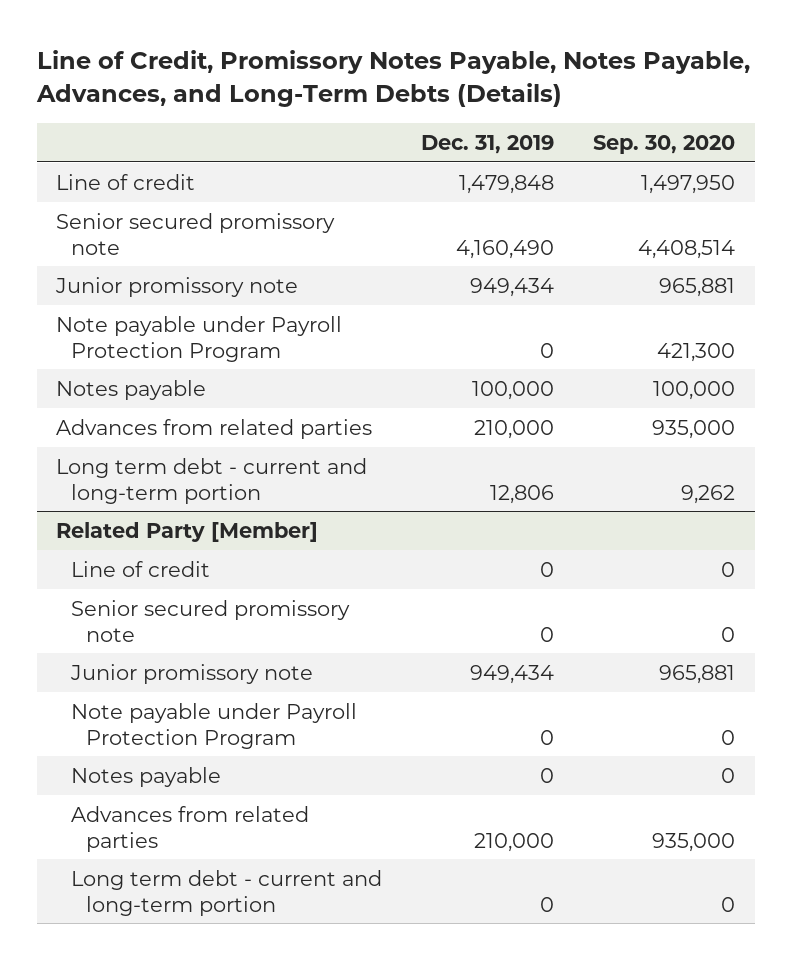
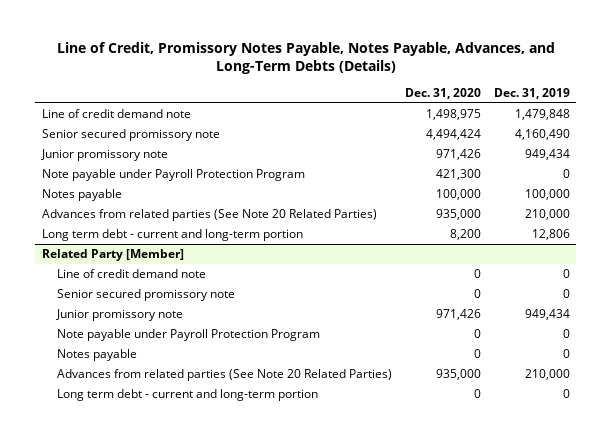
- | Dec. 31, 2019 | Sep. 30, 2020
+ | Dec. 31, 2020 | Dec. 31, 2019
- Line of credit | 1,479,848 | 1,497,950
+ Line of credit demand note | 1,498,975 | 1,479,848
- Advances from related parties | 210,000 | 935,000
+ Advances from related parties (See Note 20 Related Parties) | 935,000 | 210,000
@ Related Party [Member]
- Line of credit | 0 | 0
+ Line of credit demand note | 0 | 0
- Advances from related parties | 210,000 | 935,000
+ Advances from related parties (See Note 20 Related Parties) | 935,000 | 210,000

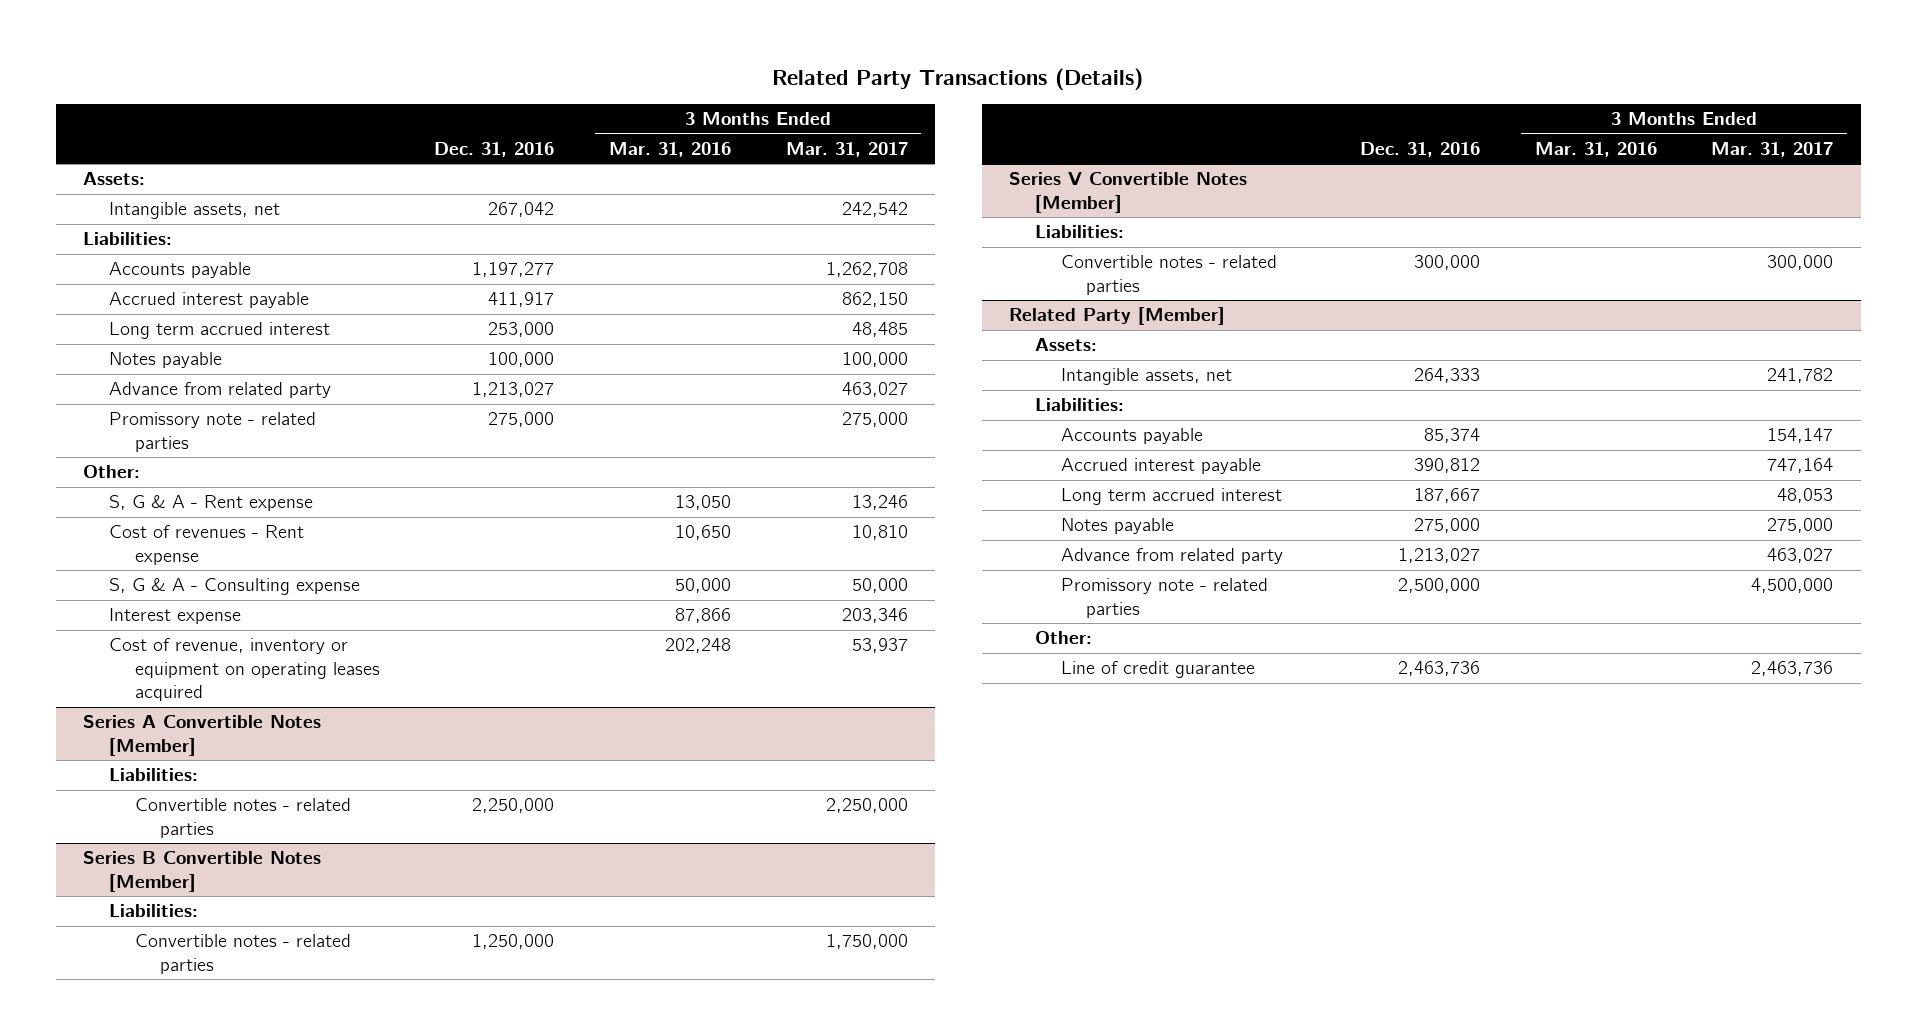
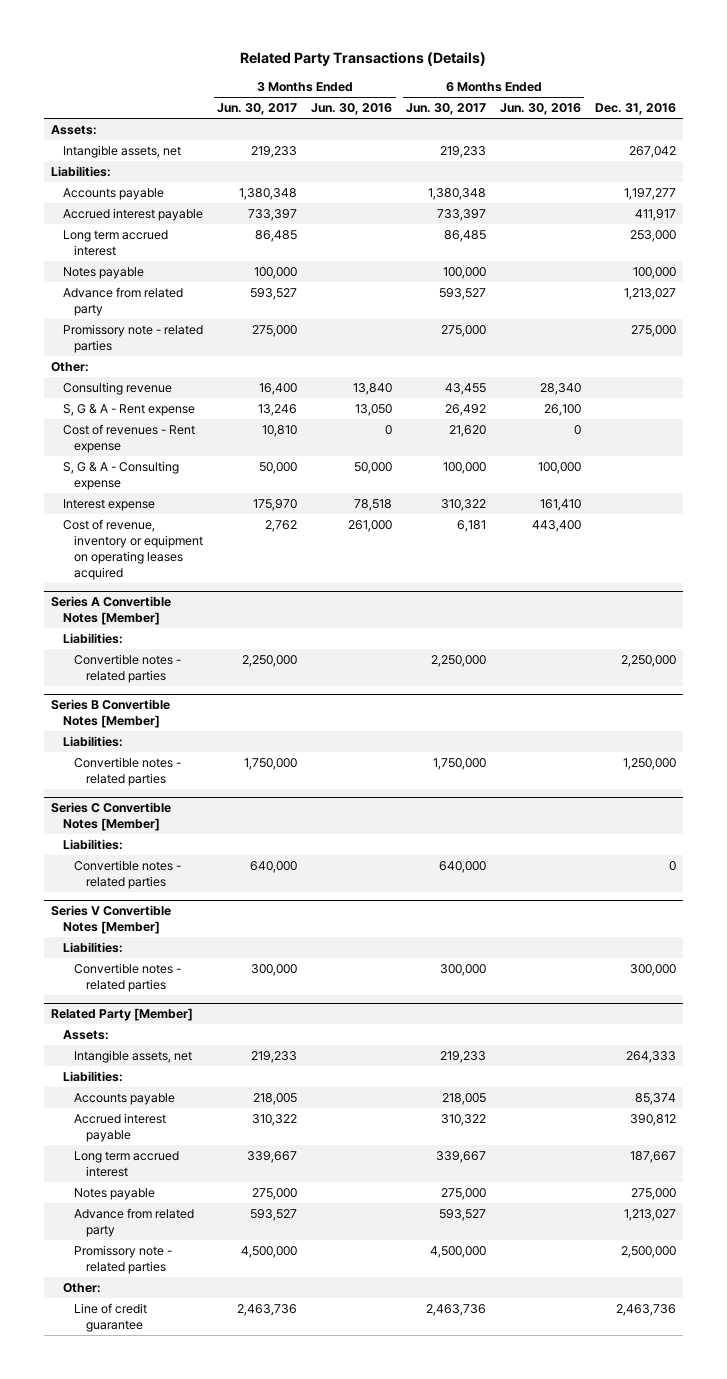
- | Dec. 31, 2016 | 3 Months Ended Mar. 31, 2016 | 3 Months Ended Mar. 31, 2017
+ | 3 Months Ended Jun. 30, 2017 | 3 Months Ended Jun. 30, 2016 | 6 Months Ended Jun. 30, 2017 | 6 Months Ended Jun. 30, 2016 | Dec. 31, 2016
+ Consulting revenue | 16,400 | 13,840 | 43,455 | 28,340 |
+ Series C Convertible Notes [Member]
+ Liabilities:
+ Convertible notes - related parties | 640,000 | | 640,000 | | 0

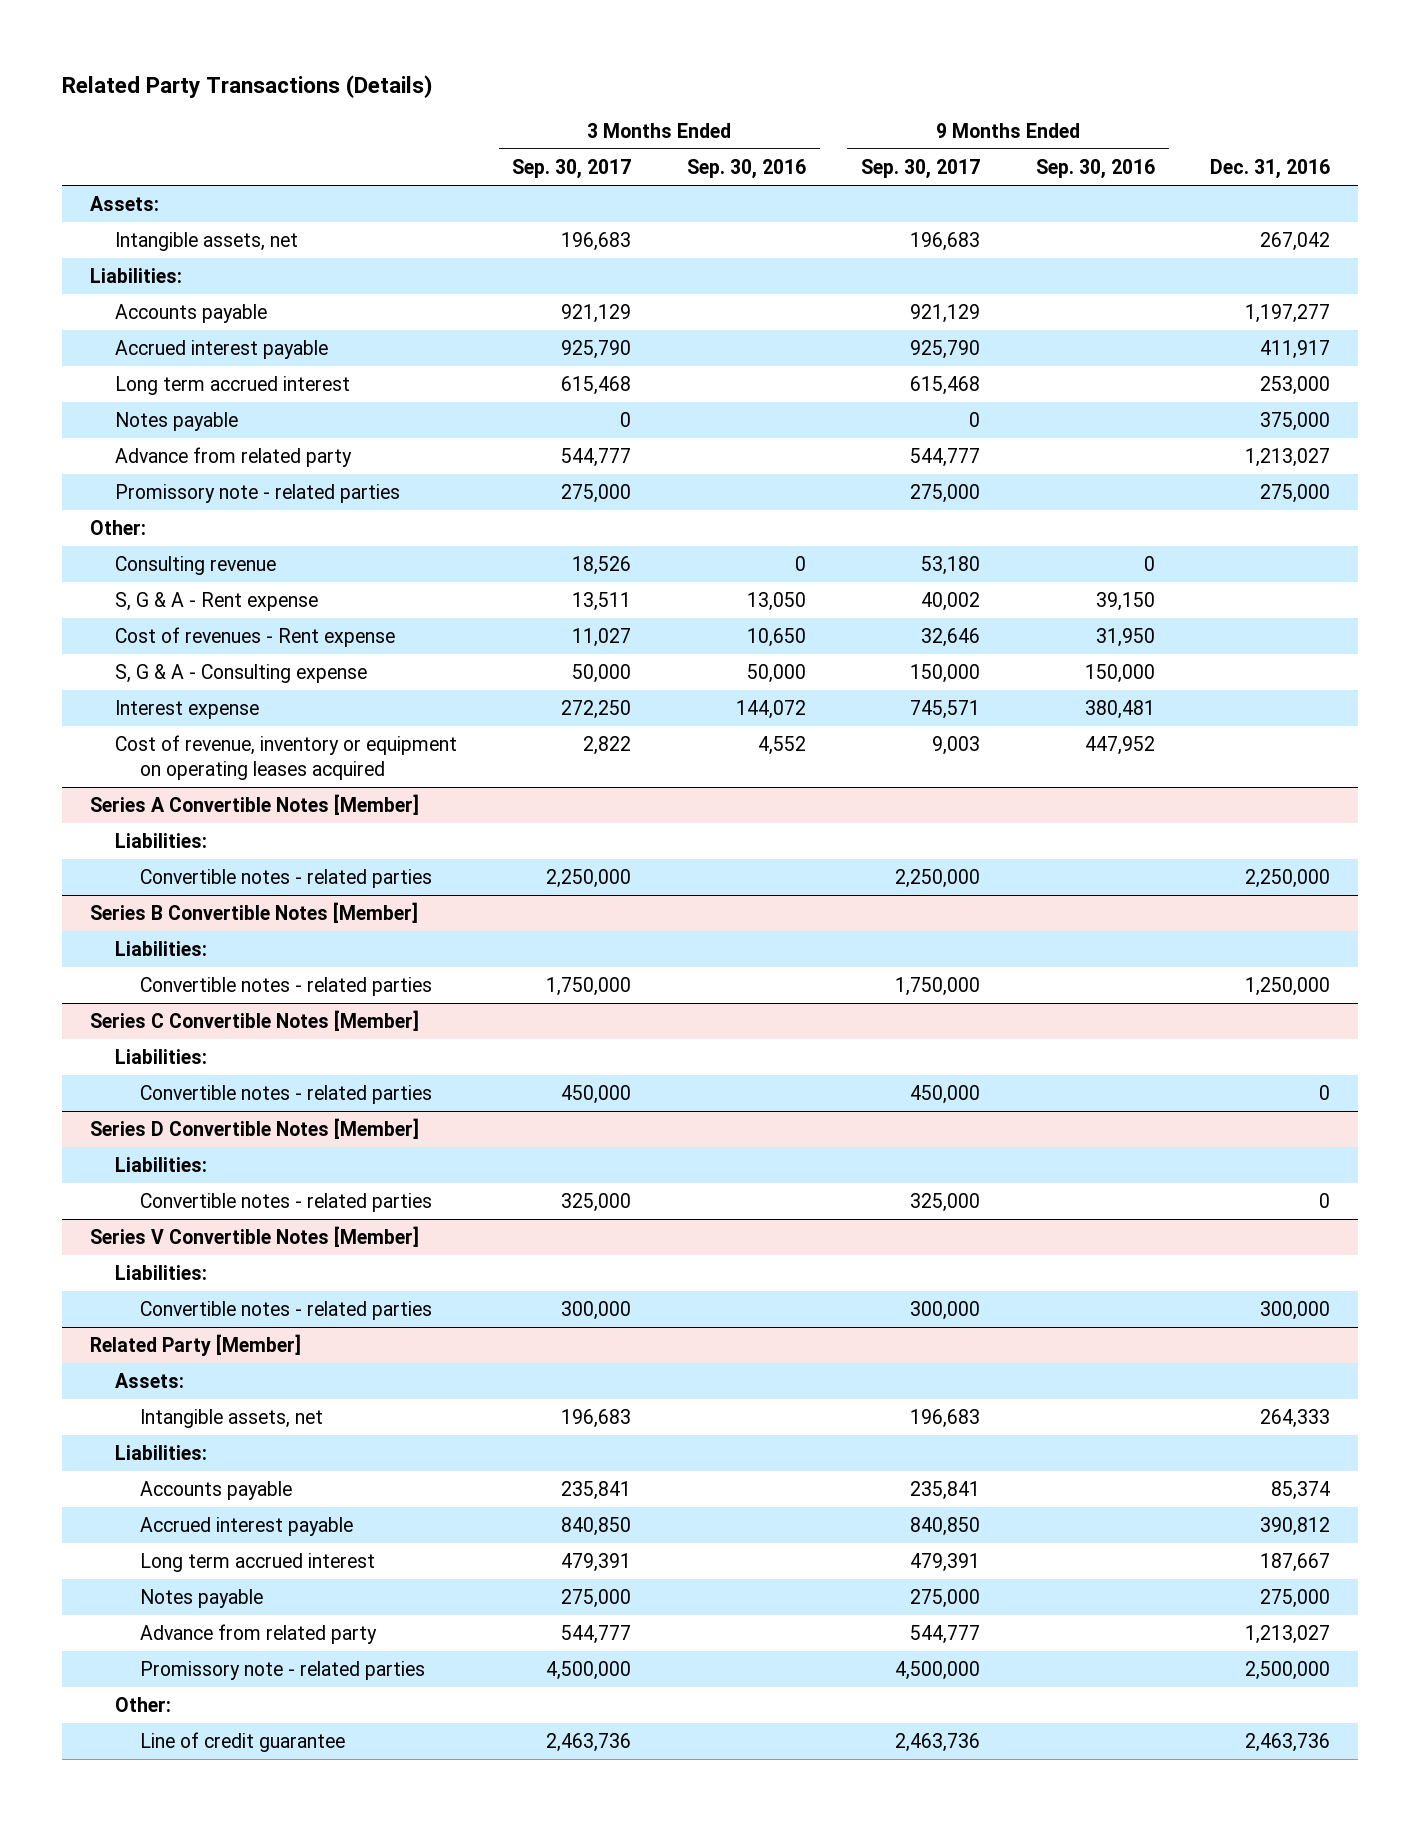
- | 3 Months Ended Jun. 30, 2017 | 3 Months Ended Jun. 30, 2016 | 6 Months Ended Jun. 30, 2017 | 6 Months Ended Jun. 30, 2016 | Dec. 31, 2016
+ | 3 Months Ended Sep. 30, 2017 | 3 Months Ended Sep. 30, 2016 | 9 Months Ended Sep. 30, 2017 | 9 Months Ended Sep. 30, 2016 | Dec. 31, 2016
- Notes payable | 100,000 | | 100,000 | | 100,000
+ Notes payable | 0 | | 0 | | 375,000
+ Series D Convertible Notes [Member]
+ Liabilities:
+ Convertible notes - related parties | 325,000 | | 325,000 | | 0

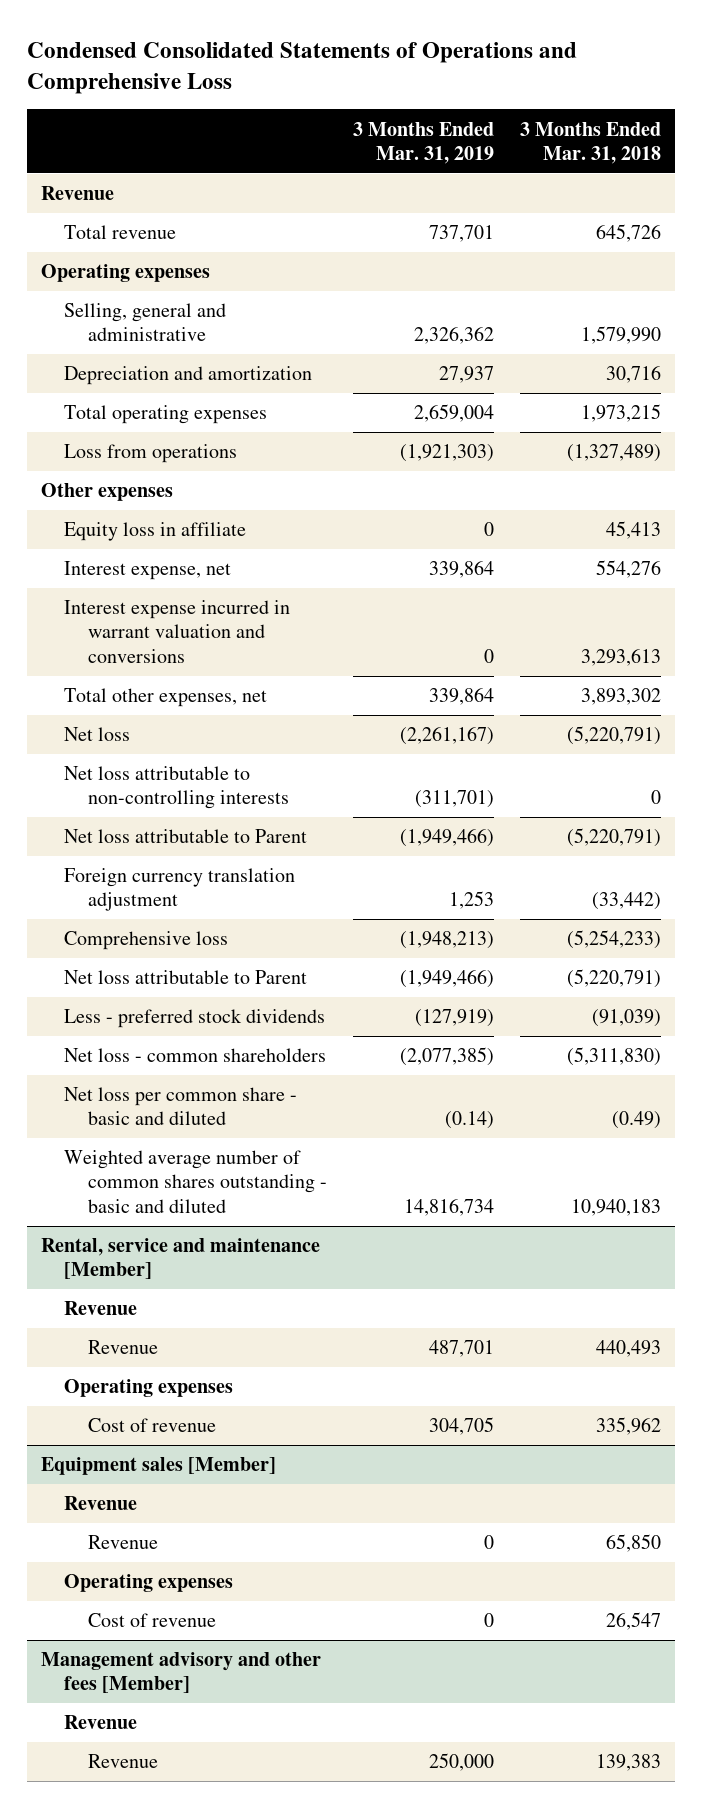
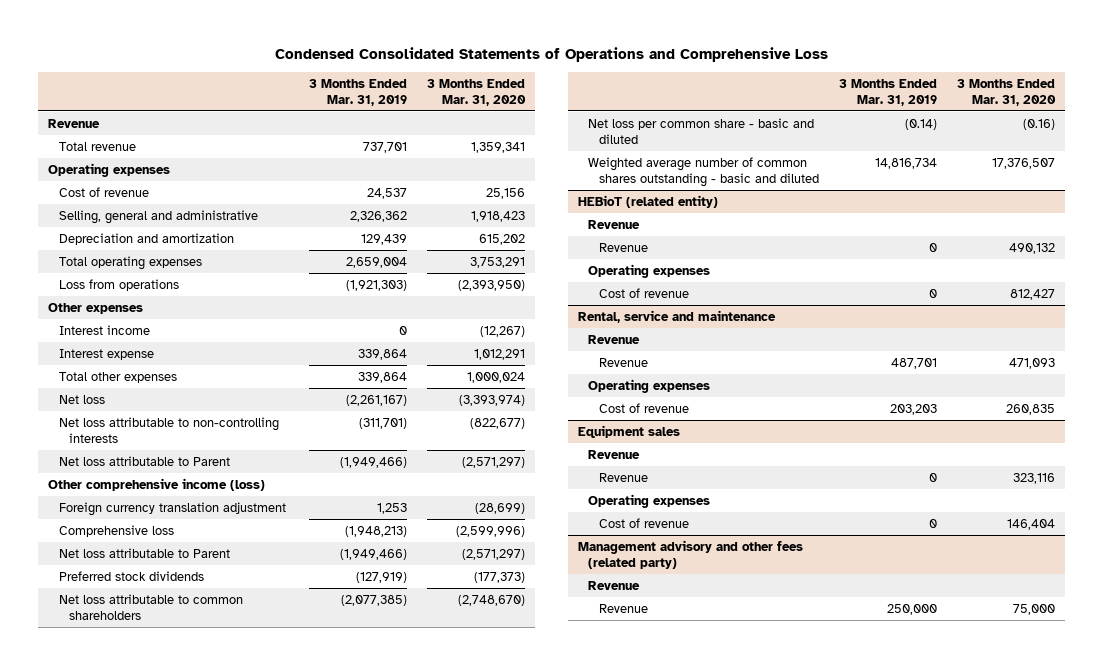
- | 3 Months Ended Mar. 31, 2019 | 3 Months Ended Mar. 31, 2018
+ | 3 Months Ended Mar. 31, 2019 | 3 Months Ended Mar. 31, 2020
+ Cost of revenue | 24,537 | 25,156
- Depreciation and amortization | 27,937 | 30,716
+ Depreciation and amortization | 129,439 | 615,202
- Equity loss in affiliate | 0 | 45,413
- Interest expense, net | 339,864 | 554,276
- Interest expense incurred in warrant valuation and conversions | 0 | 3,293,613
- Total other expenses, net | 339,864 | 3,893,302
+ Interest income | 0 | (12,267)
+ Interest expense | 339,864 | 1,012,291
+ Total other expenses | 339,864 | 1,000,024
+ Other comprehensive income (loss)
- Less - preferred stock dividends | (127,919) | (91,039)
- Net loss - common shareholders | (2,077,385) | (5,311,830)
+ Preferred stock dividends | (127,919) | (177,373)
+ Net loss attributable to common shareholders | (2,077,385) | (2,748,670)
- Rental, service and maintenance [Member]
+ HEBioT (related entity)
+ Revenue | 0 | 490,132
+ Operating expenses
+ Cost of revenue | 0 | 812,427
+ Rental, service and maintenance
+ Revenue
- Cost of revenue | 304,705 | 335,962
- Equipment sales [Member]
+ Cost of revenue | 203,203 | 260,835
+ Equipment sales
- Management advisory and other fees [Member]
+ Management advisory and other fees (related party)

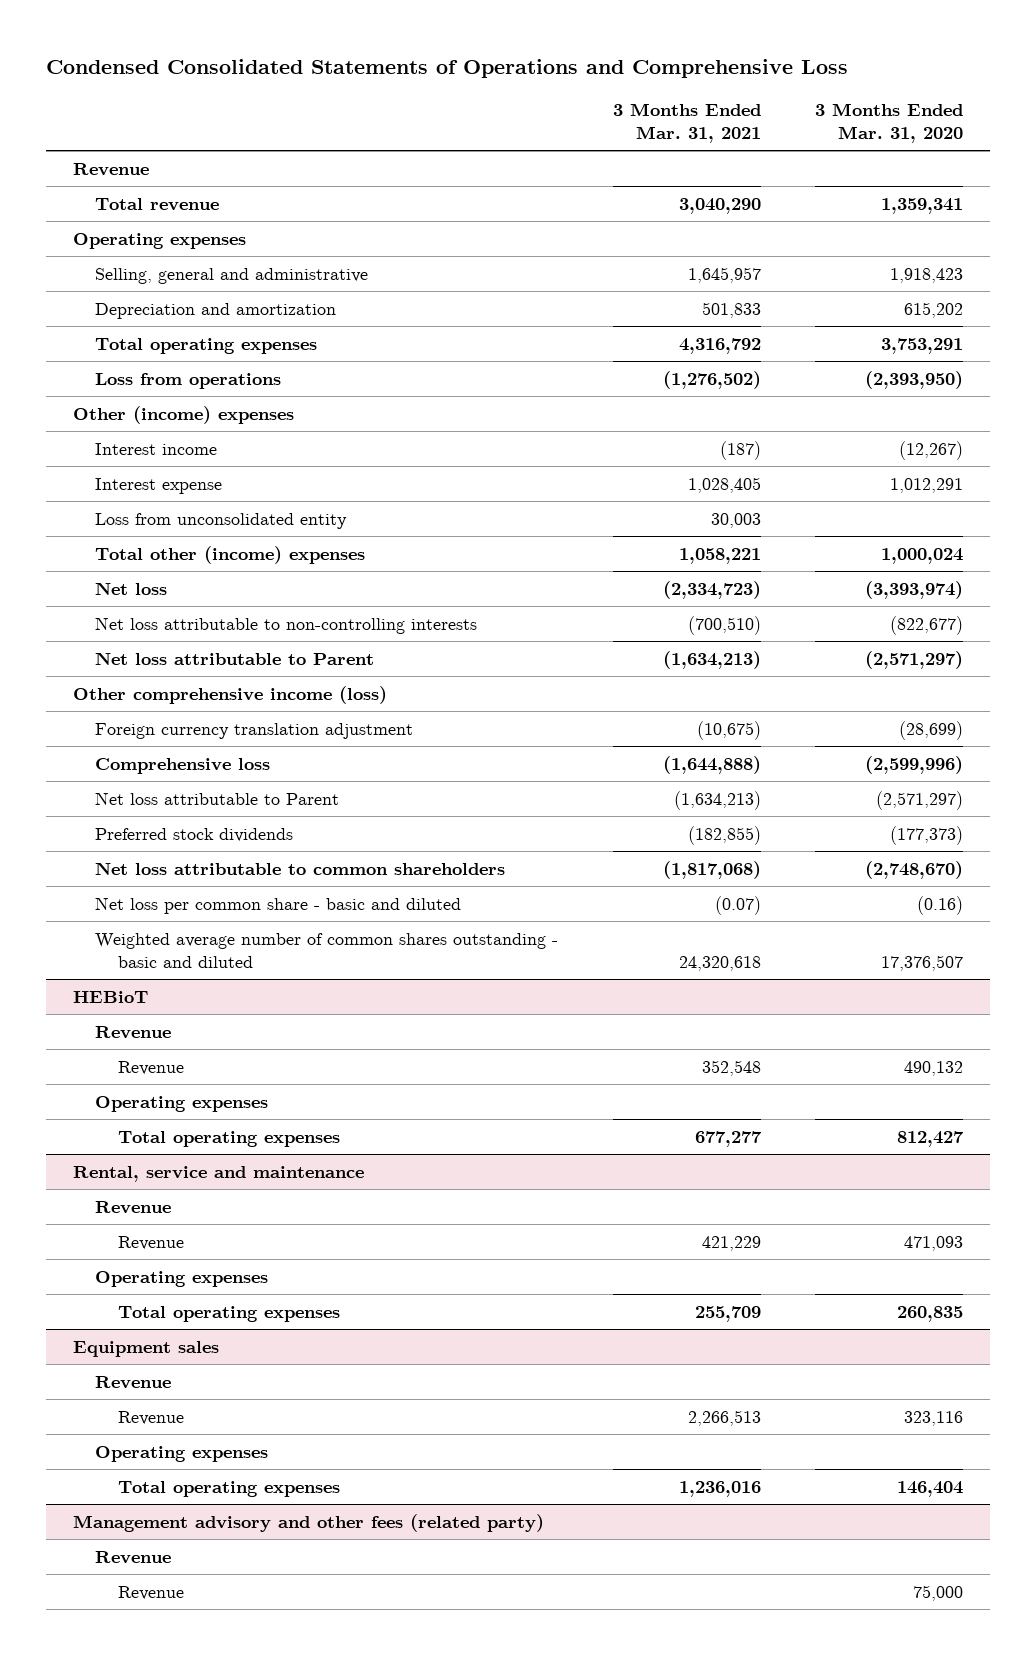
- | 3 Months Ended Mar. 31, 2019 | 3 Months Ended Mar. 31, 2020
+ | 3 Months Ended Mar. 31, 2021 | 3 Months Ended Mar. 31, 2020
- Cost of revenue | 24,537 | 25,156
- Other expenses
+ Other (income) expenses
- Total other expenses | 339,864 | 1,000,024
+ Loss from unconsolidated entity | 30,003 |
+ Total other (income) expenses | 1,058,221 | 1,000,024
- HEBioT (related entity)
+ HEBioT
- Cost of revenue | 0 | 812,427
+ Total operating expenses | 677,277 | 812,427
@ Rental, service and maintenance
- Cost of revenue | 203,203 | 260,835
+ Total operating expenses | 255,709 | 260,835
@ Equipment sales
- Cost of revenue | 0 | 146,404
+ Total operating expenses | 1,236,016 | 146,404

